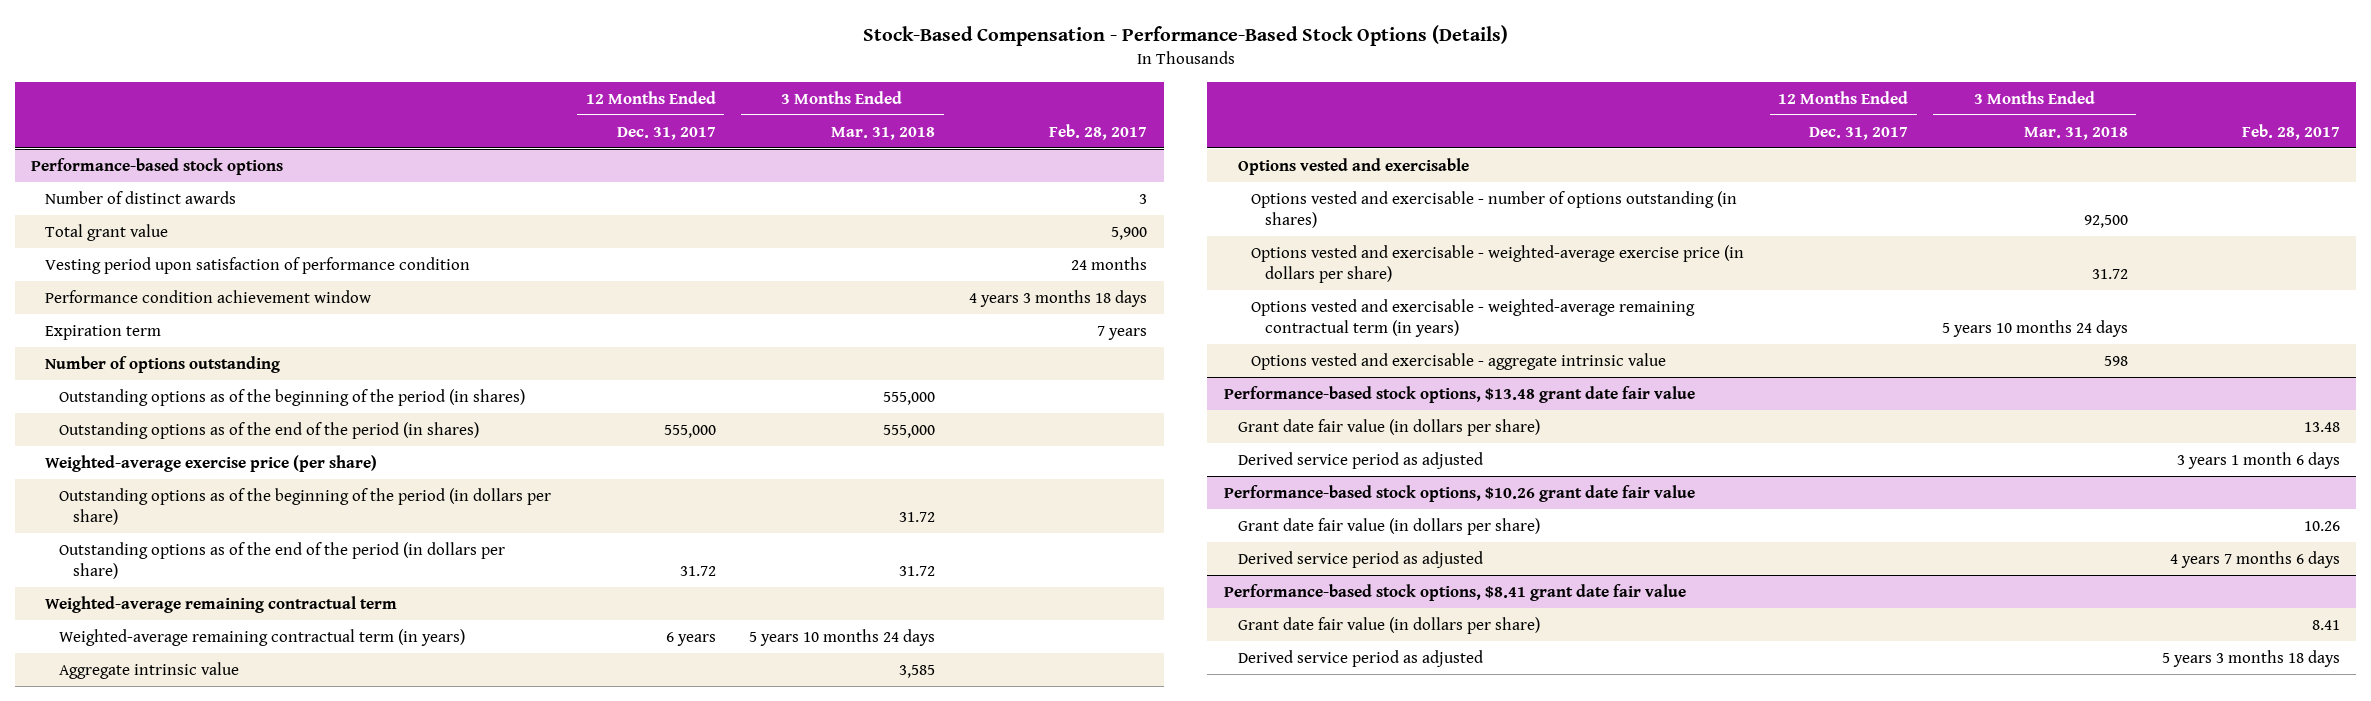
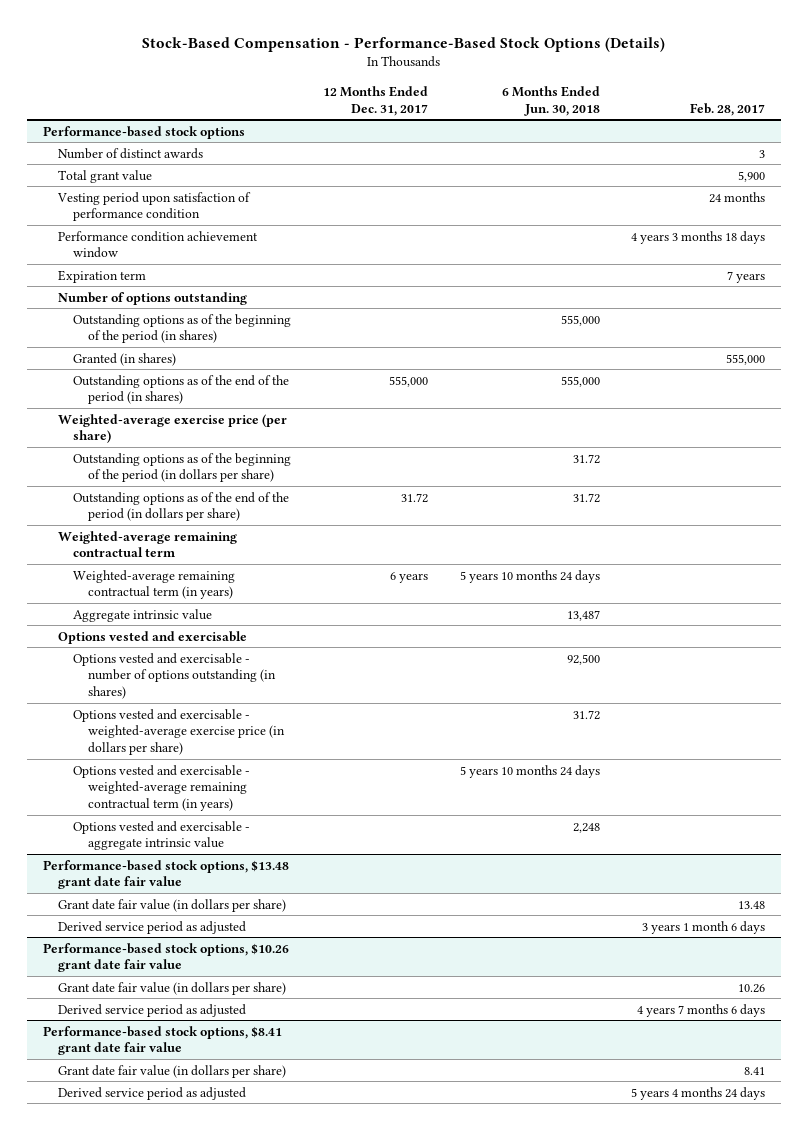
- | 12 Months Ended Dec. 31, 2017 | 3 Months Ended Mar. 31, 2018 | Feb. 28, 2017
+ | 12 Months Ended Dec. 31, 2017 | 6 Months Ended Jun. 30, 2018 | Feb. 28, 2017
@ Performance-based stock options
+ Granted (in shares) | | | 555,000
@ Performance-based stock options, $8.41 grant date fair value
- Derived service period as adjusted | | | 5 years 3 months 18 days
+ Derived service period as adjusted | | | 5 years 4 months 24 days

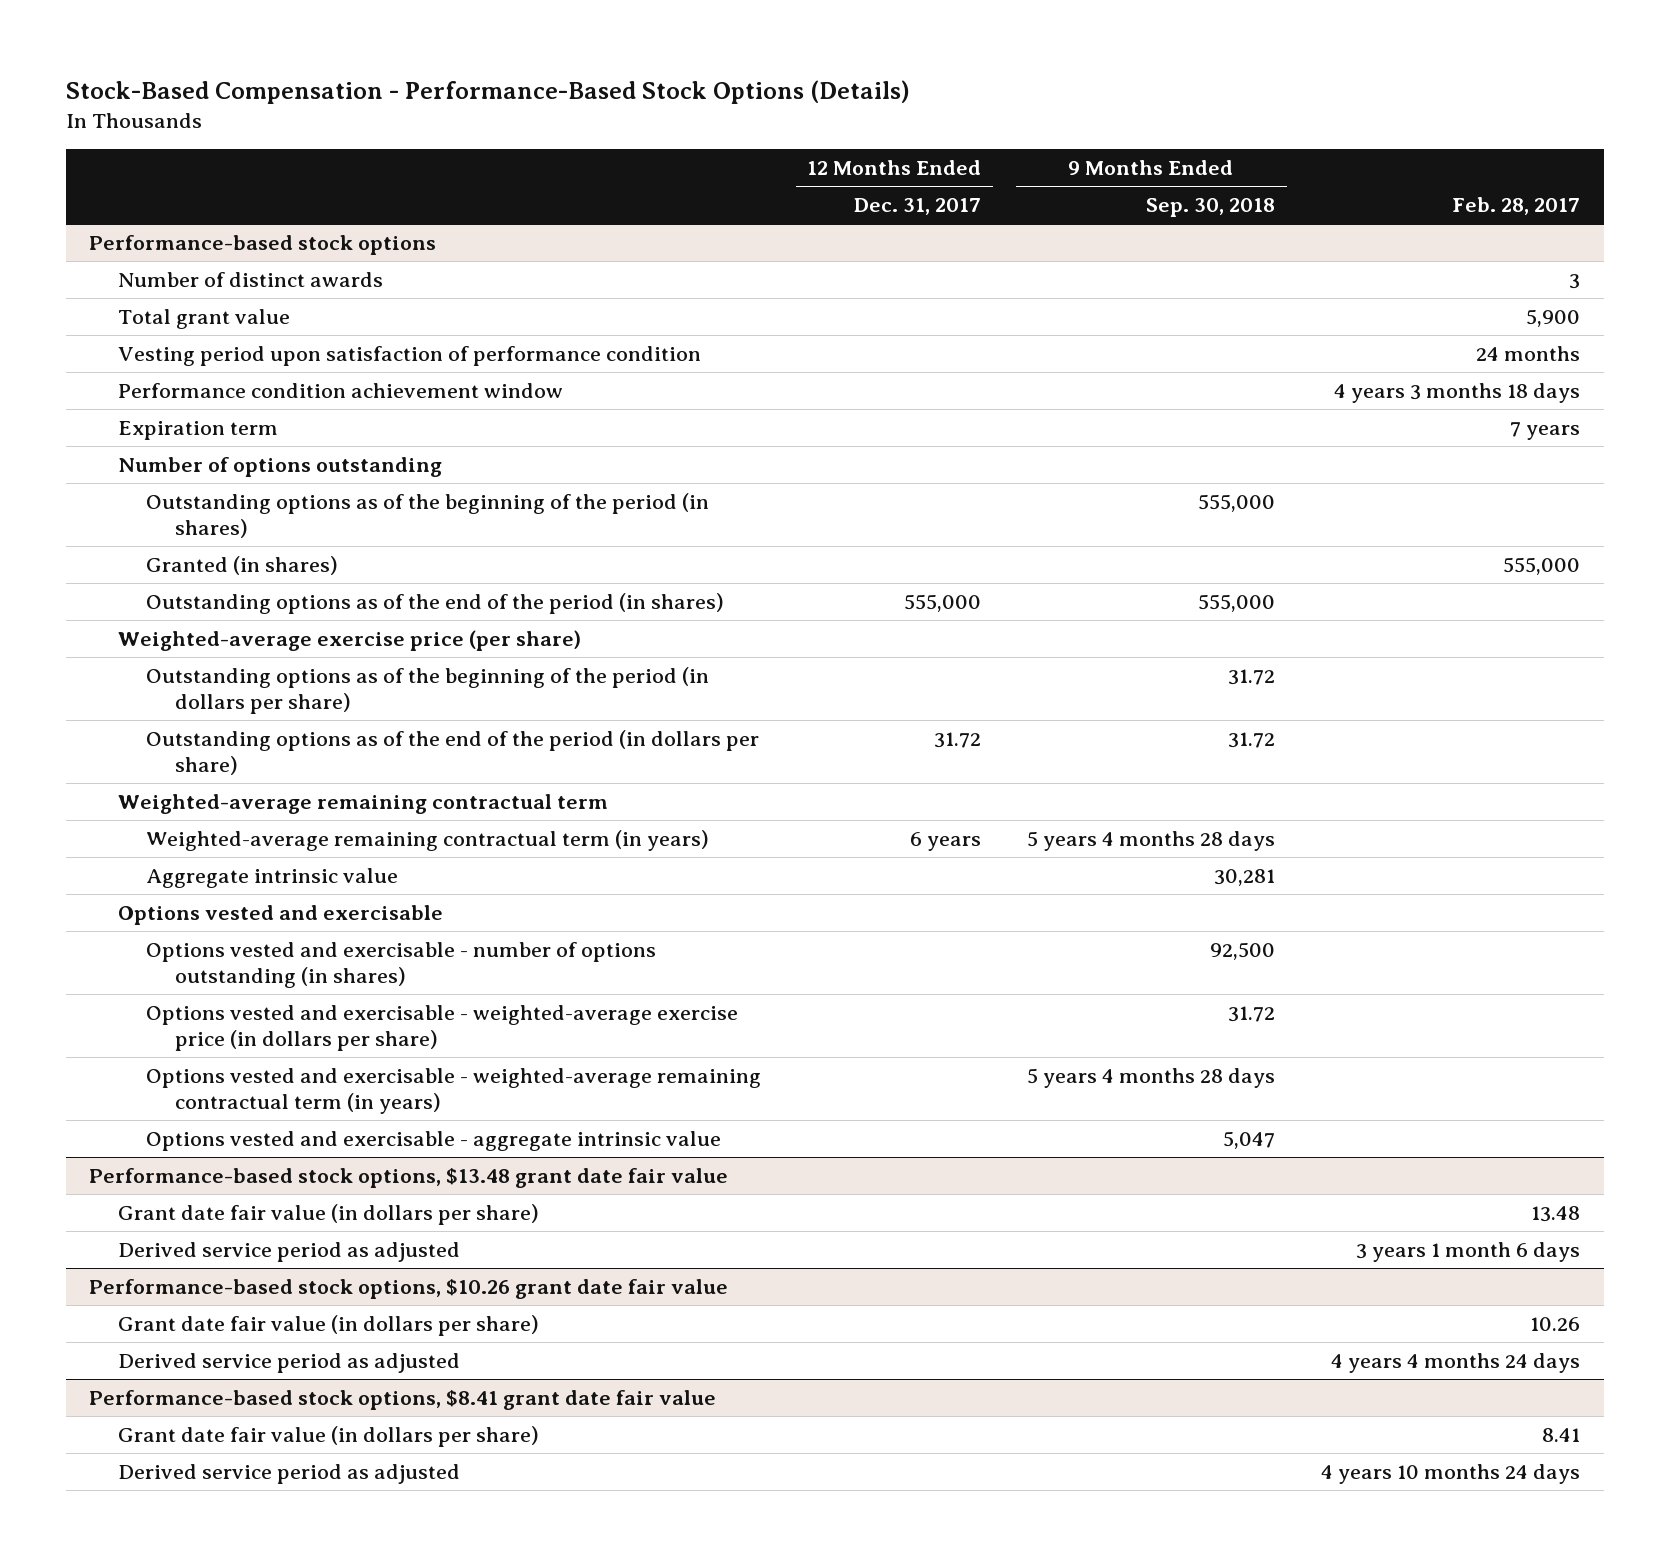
- | 12 Months Ended Dec. 31, 2017 | 6 Months Ended Jun. 30, 2018 | Feb. 28, 2017
+ | 12 Months Ended Dec. 31, 2017 | 9 Months Ended Sep. 30, 2018 | Feb. 28, 2017
@ Performance-based stock options, $10.26 grant date fair value
- Derived service period as adjusted | | | 4 years 7 months 6 days
+ Derived service period as adjusted | | | 4 years 4 months 24 days
@ Performance-based stock options, $8.41 grant date fair value
- Derived service period as adjusted | | | 5 years 4 months 24 days
+ Derived service period as adjusted | | | 4 years 10 months 24 days

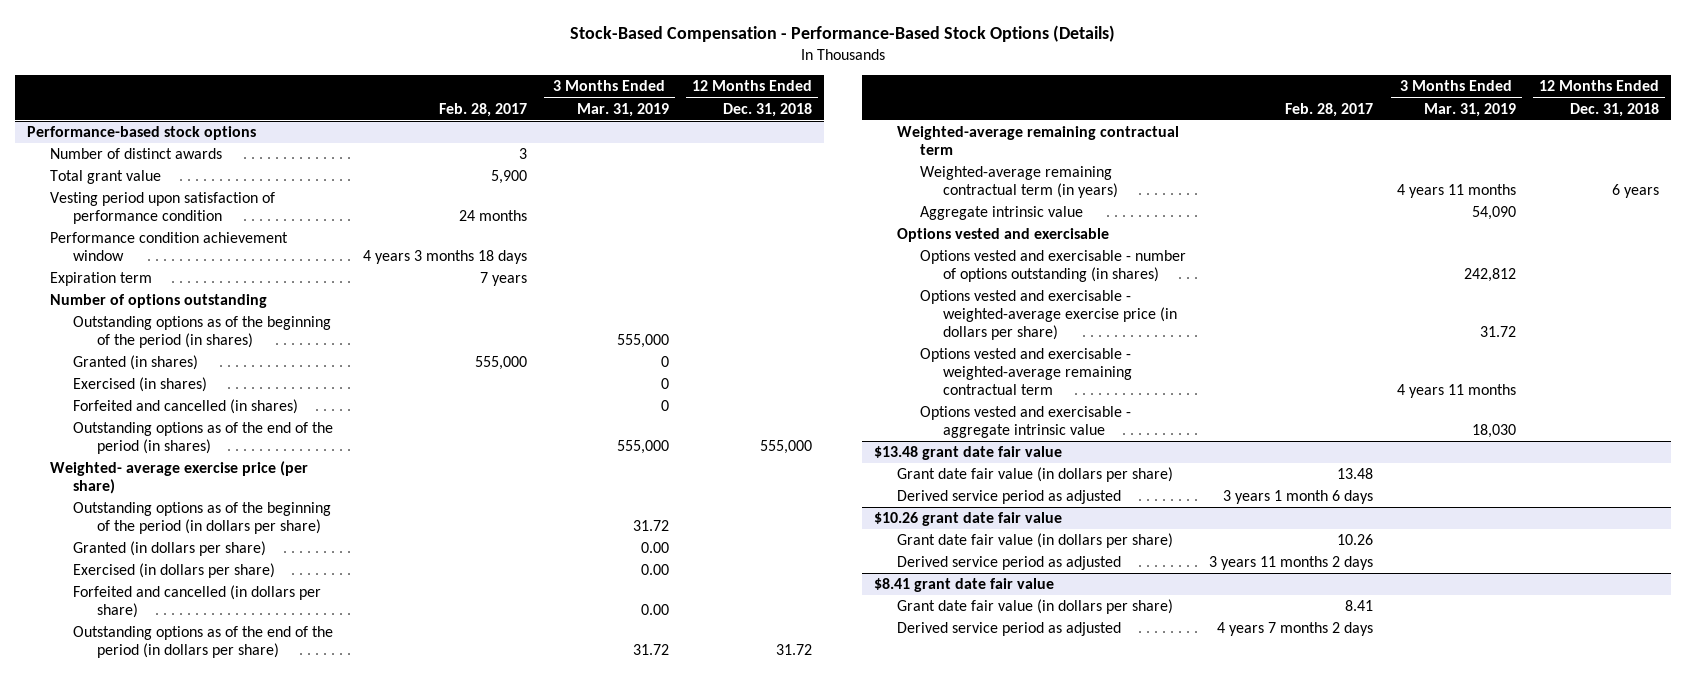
- | 12 Months Ended Dec. 31, 2017 | 9 Months Ended Sep. 30, 2018 | Feb. 28, 2017
+ | Feb. 28, 2017 | 3 Months Ended Mar. 31, 2019 | 12 Months Ended Dec. 31, 2018
@ Performance-based stock options
+ Exercised (in shares) | | 0 |
+ Forfeited and cancelled (in shares) | | 0 |
- Weighted-average exercise price (per share)
+ Weighted- average exercise price (per share)
+ Granted (in dollars per share) | | 0.00 |
+ Exercised (in dollars per share) | | 0.00 |
+ Forfeited and cancelled (in dollars per share) | | 0.00 |
- Options vested and exercisable - weighted-average remaining contractual term (in years) | | 5 years 4 months 28 days |
+ Options vested and exercisable - weighted-average remaining contractual term | | 4 years 11 months |
- Performance-based stock options, $13.48 grant date fair value
+ $13.48 grant date fair value
- Performance-based stock options, $10.26 grant date fair value
+ $10.26 grant date fair value
- Derived service period as adjusted | | | 4 years 4 months 24 days
- Performance-based stock options, $8.41 grant date fair value
+ Derived service period as adjusted | 3 years 11 months 2 days | |
+ $8.41 grant date fair value
- Derived service period as adjusted | | | 4 years 10 months 24 days
+ Derived service period as adjusted | 4 years 7 months 2 days | |

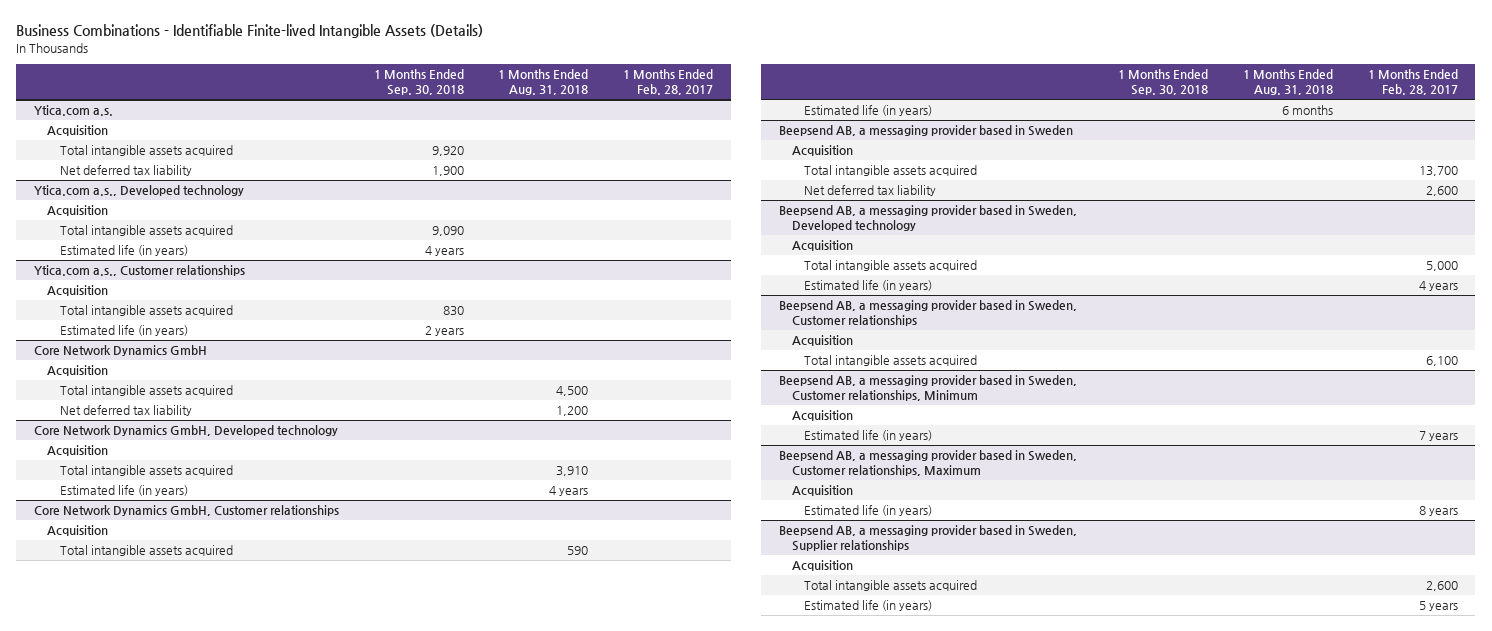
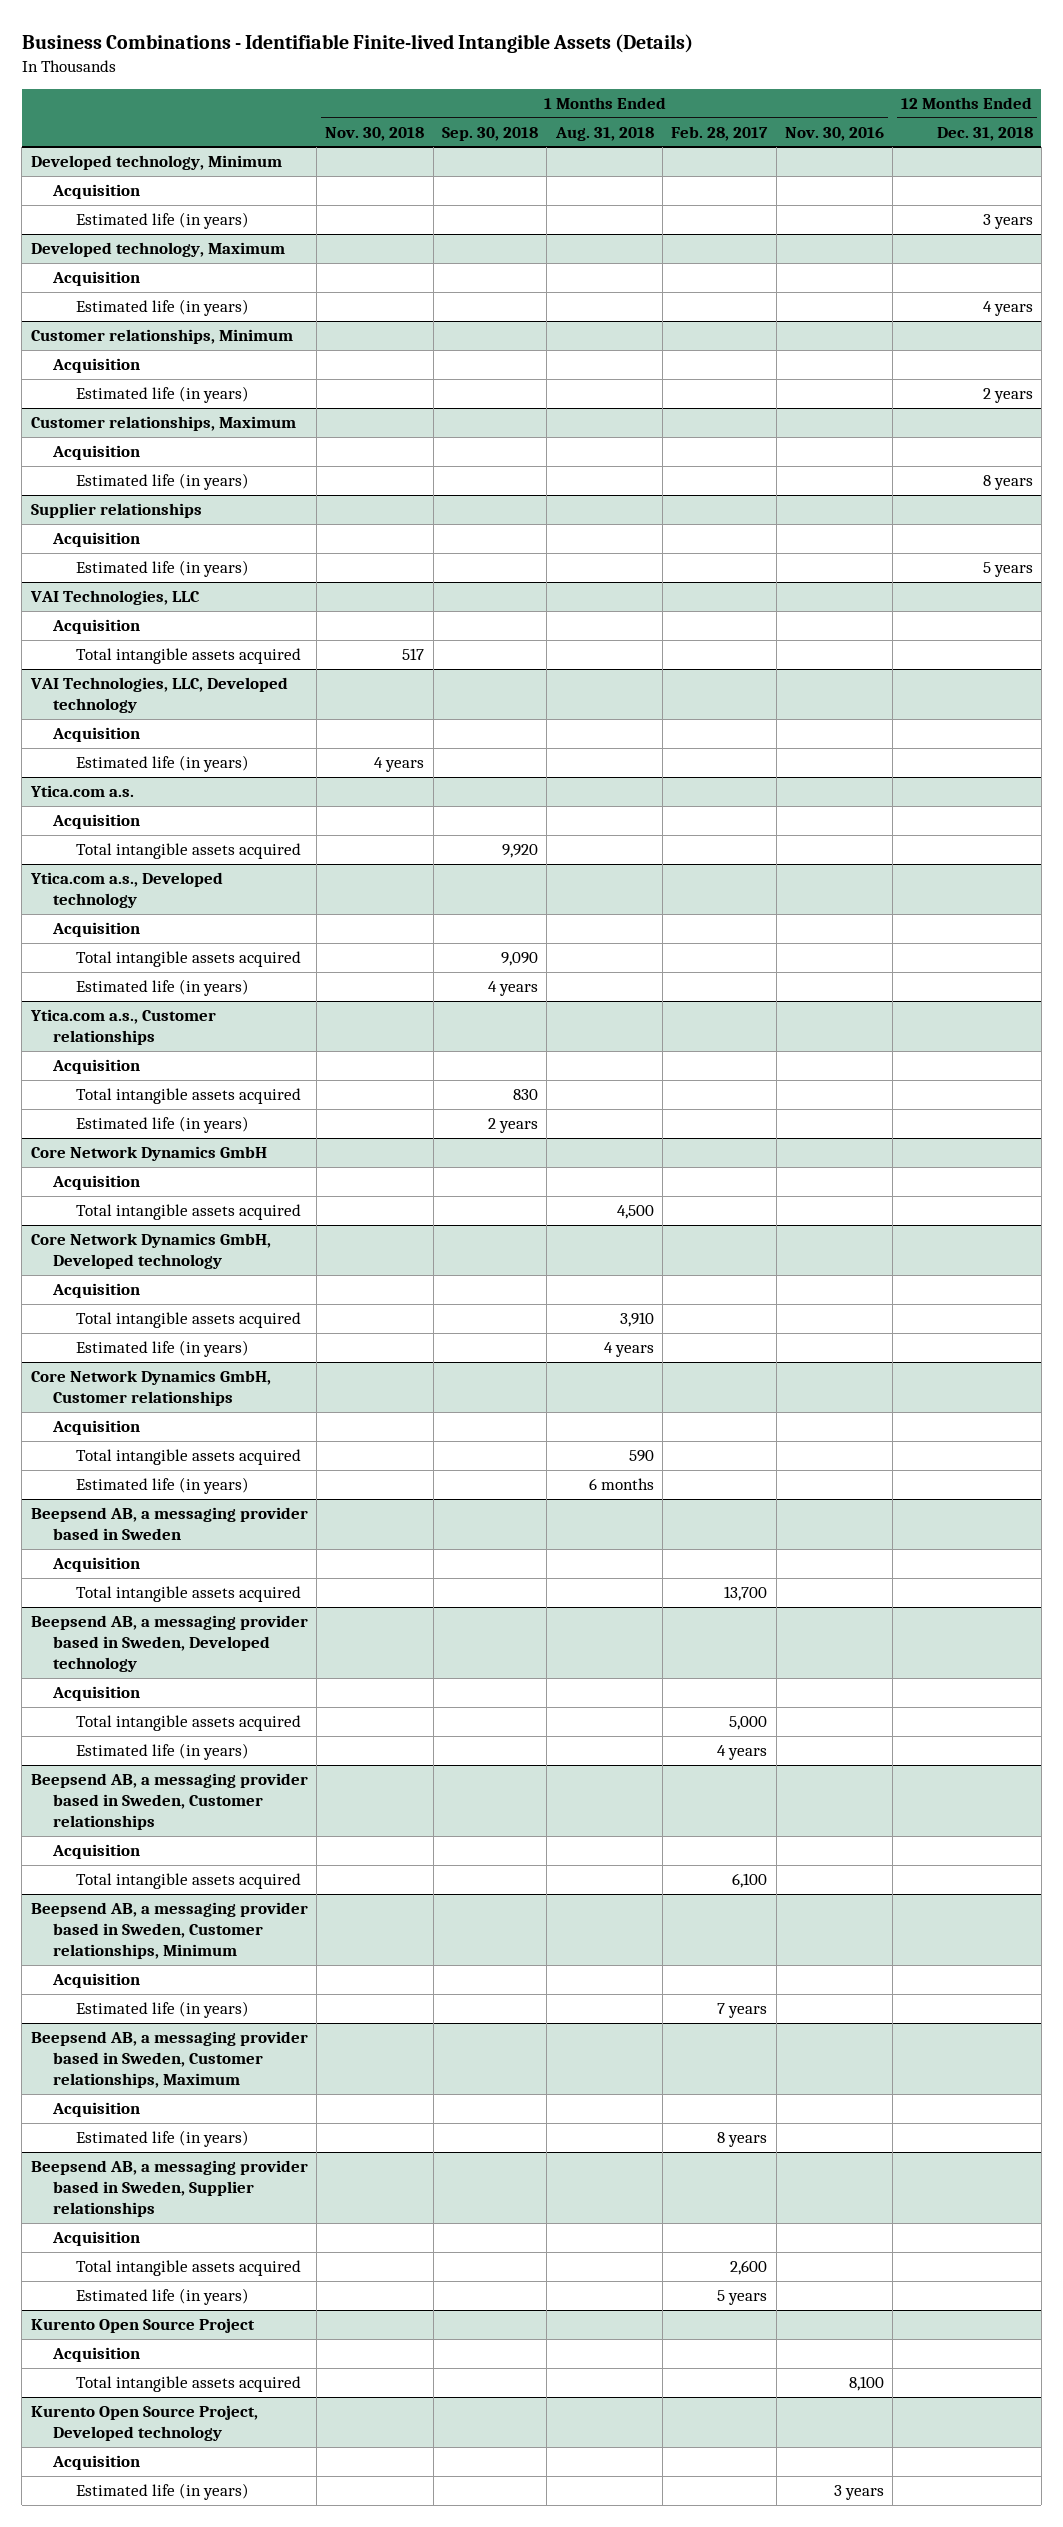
- | 1 Months Ended Sep. 30, 2018 | 1 Months Ended Aug. 31, 2018 | 1 Months Ended Feb. 28, 2017
+ | 1 Months Ended Nov. 30, 2018 | 1 Months Ended Sep. 30, 2018 | 1 Months Ended Aug. 31, 2018 | 1 Months Ended Feb. 28, 2017 | 1 Months Ended Nov. 30, 2016 | 12 Months Ended Dec. 31, 2018
+ Developed technology, Minimum
+ Acquisition
+ Estimated life (in years) | | | | | | 3 years
+ Developed technology, Maximum
+ Acquisition
+ Estimated life (in years) | | | | | | 4 years
+ Customer relationships, Minimum
+ Acquisition
+ Estimated life (in years) | | | | | | 2 years
+ Customer relationships, Maximum
+ Acquisition
+ Estimated life (in years) | | | | | | 8 years
+ Supplier relationships
+ Acquisition
+ Estimated life (in years) | | | | | | 5 years
+ VAI Technologies, LLC
+ Acquisition
+ Total intangible assets acquired | 517 | | | | |
+ VAI Technologies, LLC, Developed technology
+ Acquisition
+ Estimated life (in years) | 4 years | | | | |
@ Ytica.com a.s.
- Net deferred tax liability | 1,900 | |
@ Core Network Dynamics GmbH
- Net deferred tax liability | | 1,200 |
@ Beepsend AB, a messaging provider based in Sweden
- Net deferred tax liability | | | 2,600
+ Kurento Open Source Project
+ Acquisition
+ Total intangible assets acquired | | | | | 8,100 |
+ Kurento Open Source Project, Developed technology
+ Acquisition
+ Estimated life (in years) | | | | | 3 years |

